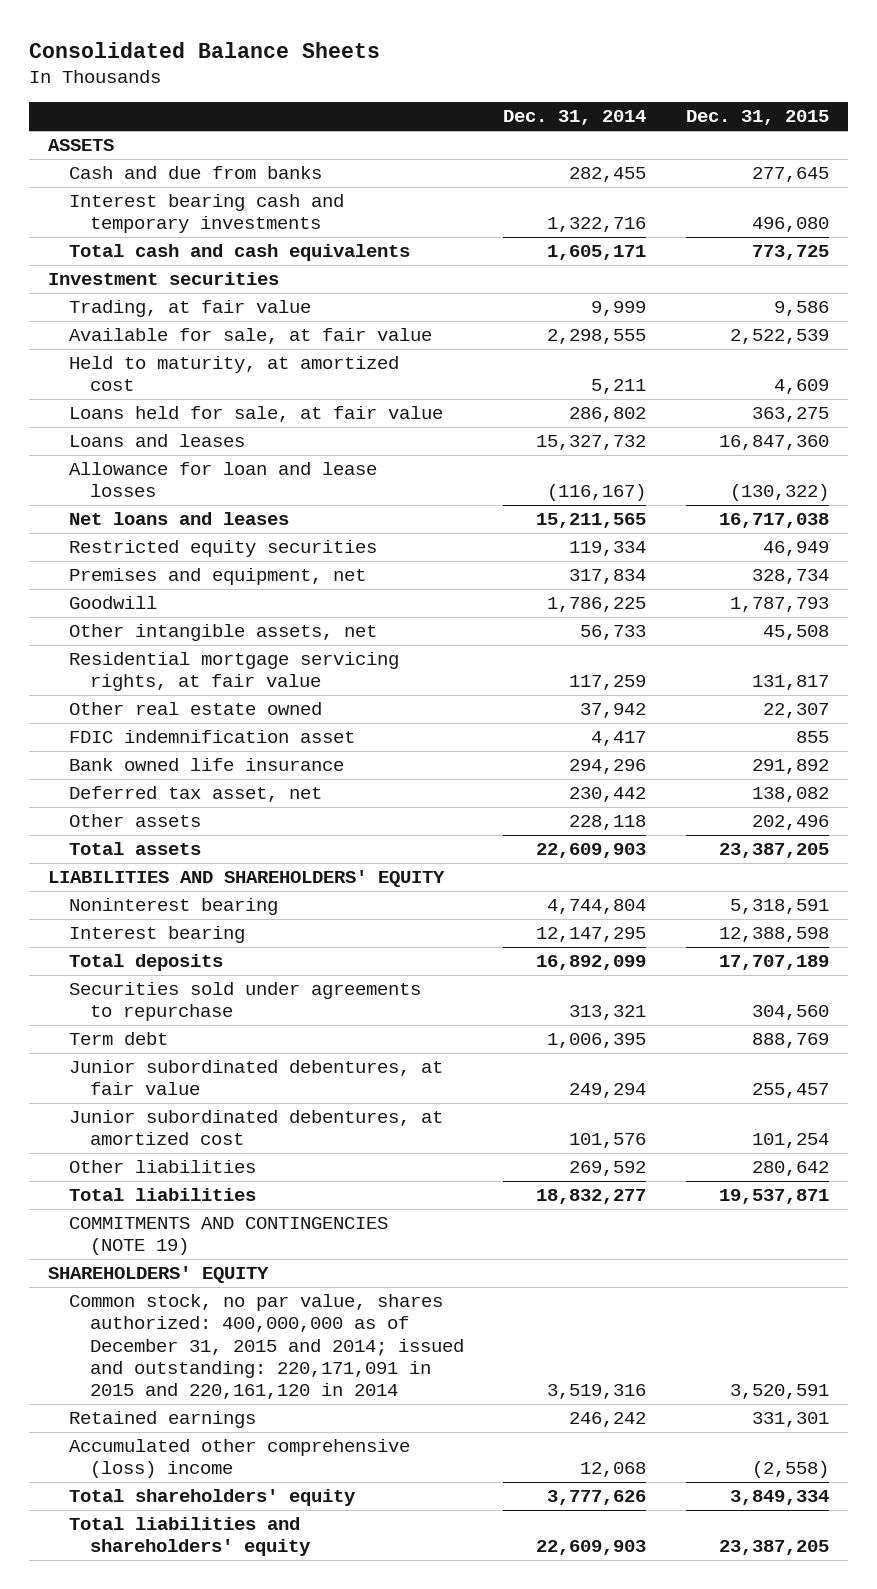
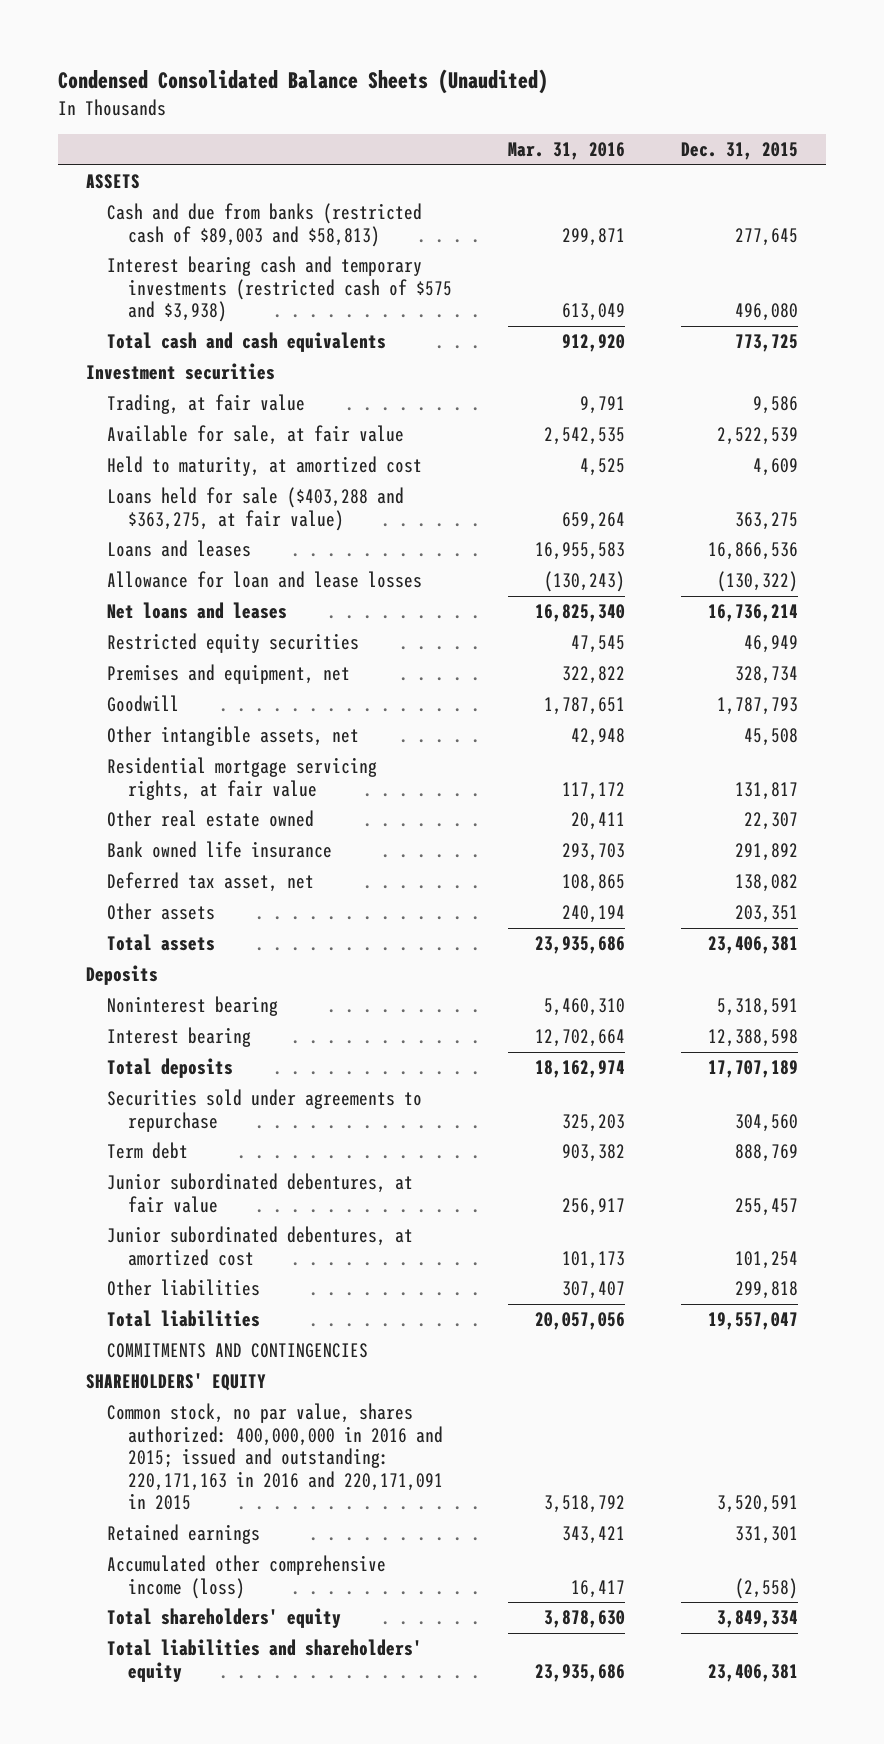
- Consolidated Balance Sheets
+ Condensed Consolidated Balance Sheets (Unaudited)
- | Dec. 31, 2014 | Dec. 31, 2015
+ | Mar. 31, 2016 | Dec. 31, 2015
- Cash and due from banks | 282,455 | 277,645
- Interest bearing cash and temporary investments | 1,322,716 | 496,080
+ Cash and due from banks (restricted cash of $89,003 and $58,813) | 299,871 | 277,645
+ Interest bearing cash and temporary investments (restricted cash of $575 and $3,938) | 613,049 | 496,080
- Loans held for sale, at fair value | 286,802 | 363,275
- Loans and leases | 15,327,732 | 16,847,360
+ Loans held for sale ($403,288 and $363,275, at fair value) | 659,264 | 363,275
+ Loans and leases | 16,955,583 | 16,866,536
- Net loans and leases | 15,211,565 | 16,717,038
+ Net loans and leases | 16,825,340 | 16,736,214
- FDIC indemnification asset | 4,417 | 855
- Other assets | 228,118 | 202,496
- Total assets | 22,609,903 | 23,387,205
- LIABILITIES AND SHAREHOLDERS' EQUITY
+ Other assets | 240,194 | 203,351
+ Total assets | 23,935,686 | 23,406,381
+ Deposits
- Other liabilities | 269,592 | 280,642
- Total liabilities | 18,832,277 | 19,537,871
- COMMITMENTS AND CONTINGENCIES (NOTE 19)
+ Other liabilities | 307,407 | 299,818
+ Total liabilities | 20,057,056 | 19,557,047
+ COMMITMENTS AND CONTINGENCIES
- Common stock, no par value, shares authorized: 400,000,000 as of December 31, 2015 and 2014; issued and outstanding: 220,171,091 in 2015 and 220,161,120 in 2014 | 3,519,316 | 3,520,591
+ Common stock, no par value, shares authorized: 400,000,000 in 2016 and 2015; issued and outstanding: 220,171,163 in 2016 and 220,171,091 in 2015 | 3,518,792 | 3,520,591
- Accumulated other comprehensive (loss) income | 12,068 | (2,558)
+ Accumulated other comprehensive income (loss) | 16,417 | (2,558)
- Total liabilities and shareholders' equity | 22,609,903 | 23,387,205
+ Total liabilities and shareholders' equity | 23,935,686 | 23,406,381

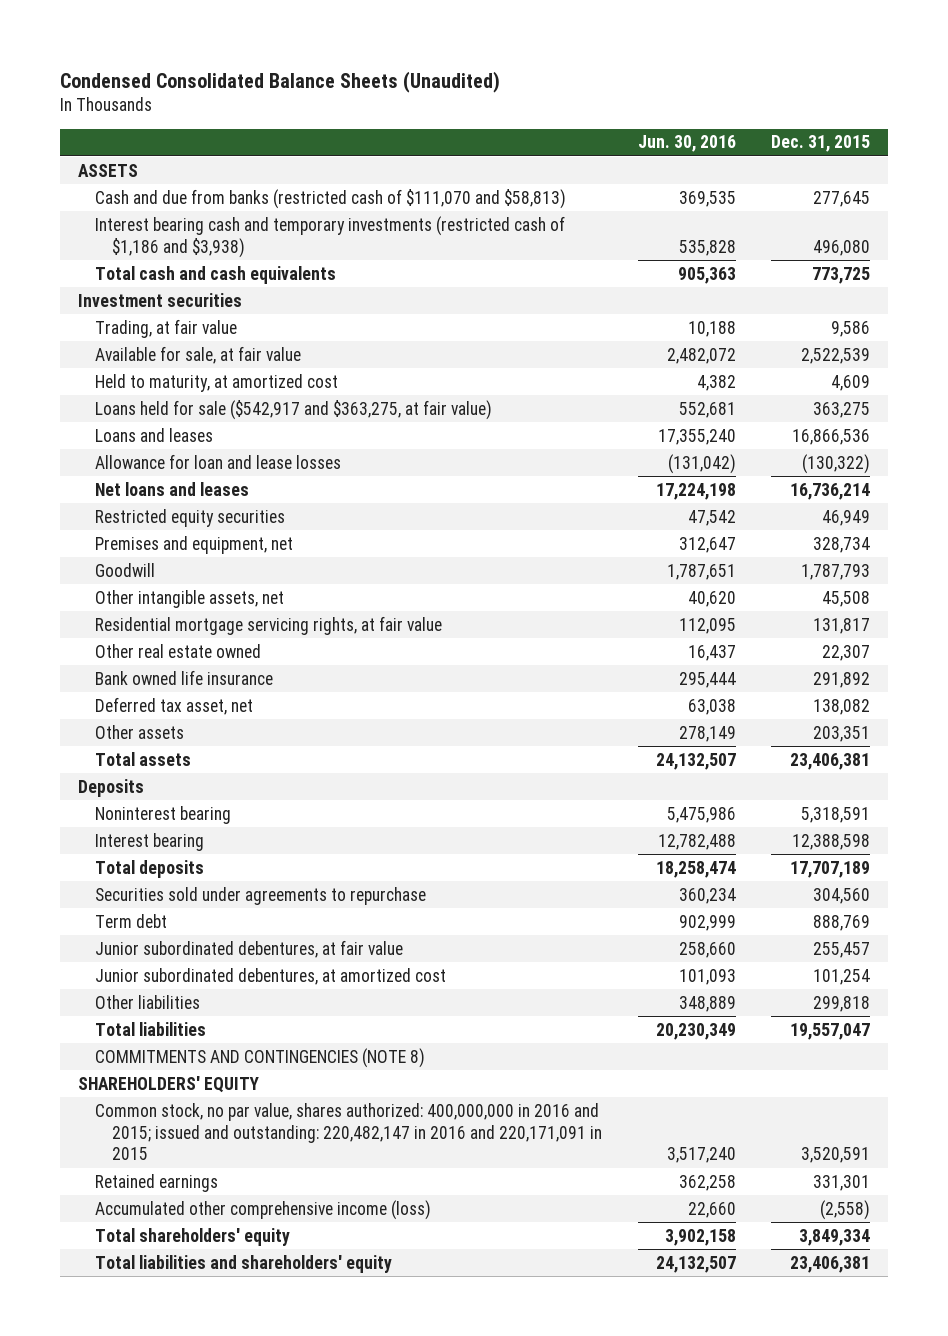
- | Mar. 31, 2016 | Dec. 31, 2015
+ | Jun. 30, 2016 | Dec. 31, 2015
- Cash and due from banks (restricted cash of $89,003 and $58,813) | 299,871 | 277,645
- Interest bearing cash and temporary investments (restricted cash of $575 and $3,938) | 613,049 | 496,080
+ Cash and due from banks (restricted cash of $111,070 and $58,813) | 369,535 | 277,645
+ Interest bearing cash and temporary investments (restricted cash of $1,186 and $3,938) | 535,828 | 496,080
- Loans held for sale ($403,288 and $363,275, at fair value) | 659,264 | 363,275
+ Loans held for sale ($542,917 and $363,275, at fair value) | 552,681 | 363,275
- COMMITMENTS AND CONTINGENCIES
+ COMMITMENTS AND CONTINGENCIES (NOTE 8)
- Common stock, no par value, shares authorized: 400,000,000 in 2016 and 2015; issued and outstanding: 220,171,163 in 2016 and 220,171,091 in 2015 | 3,518,792 | 3,520,591
+ Common stock, no par value, shares authorized: 400,000,000 in 2016 and 2015; issued and outstanding: 220,482,147 in 2016 and 220,171,091 in 2015 | 3,517,240 | 3,520,591

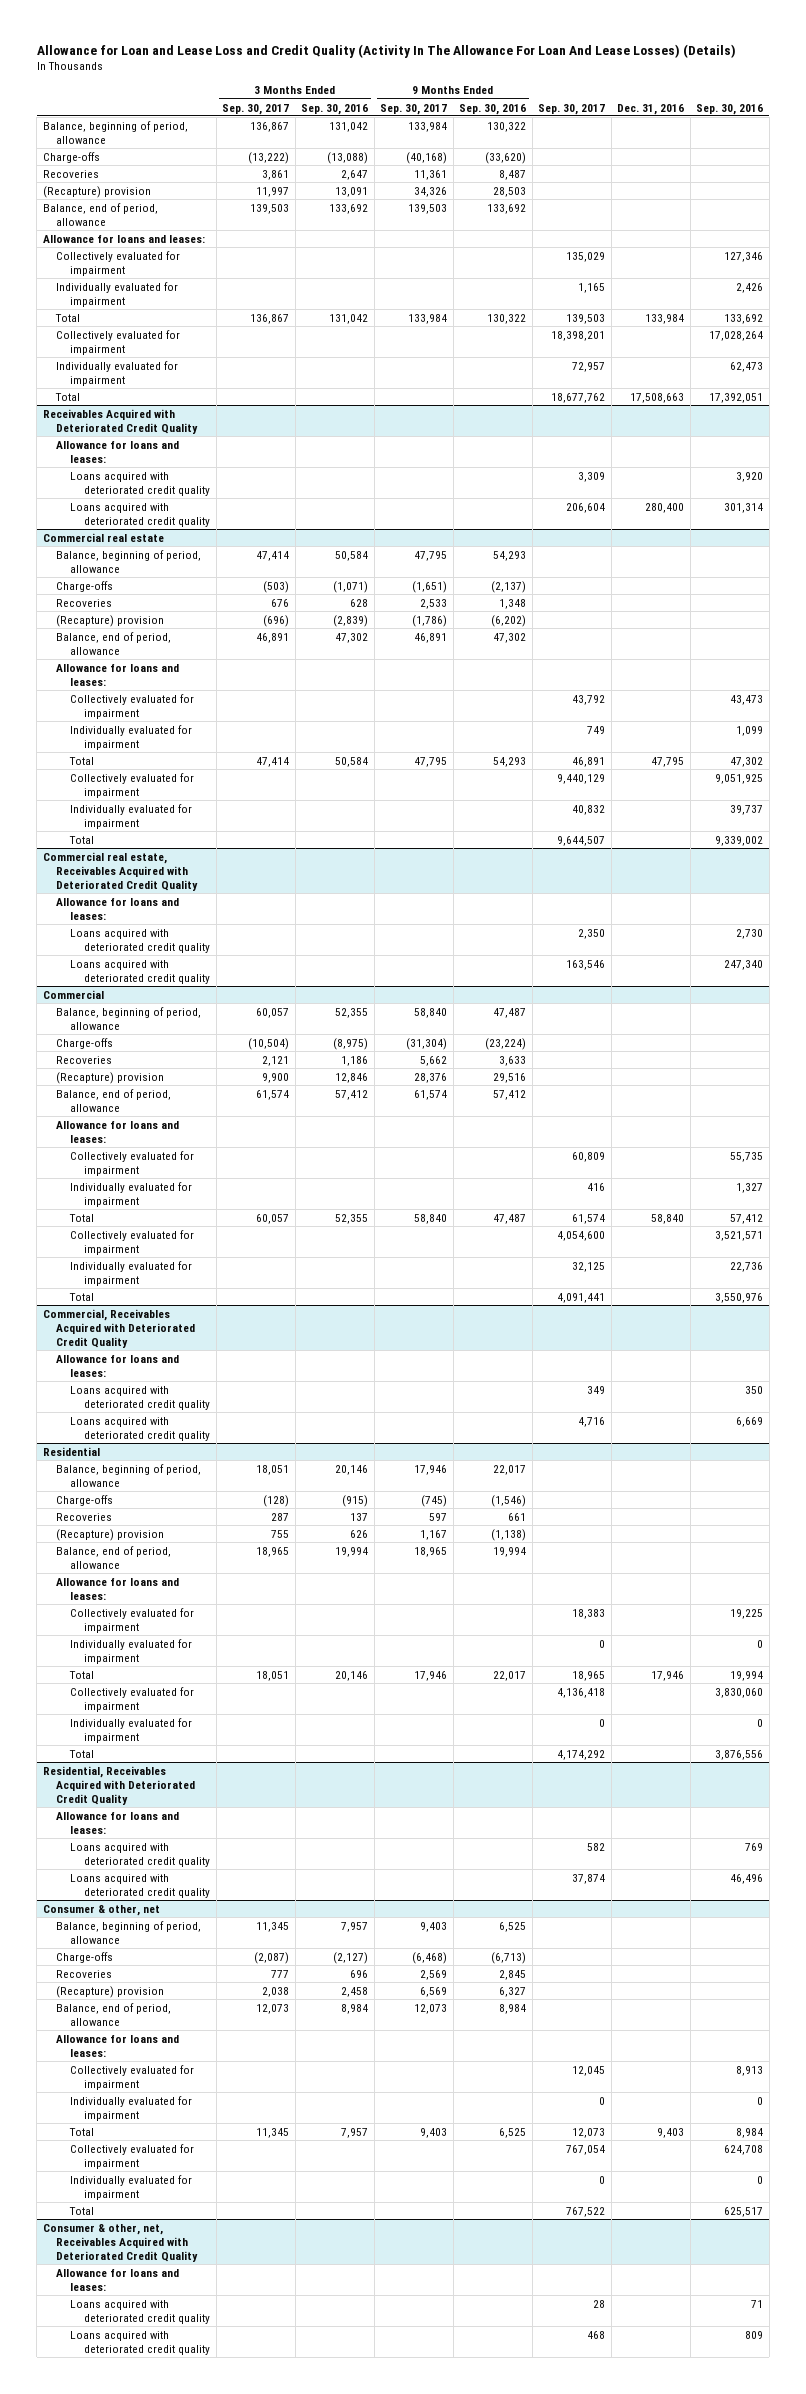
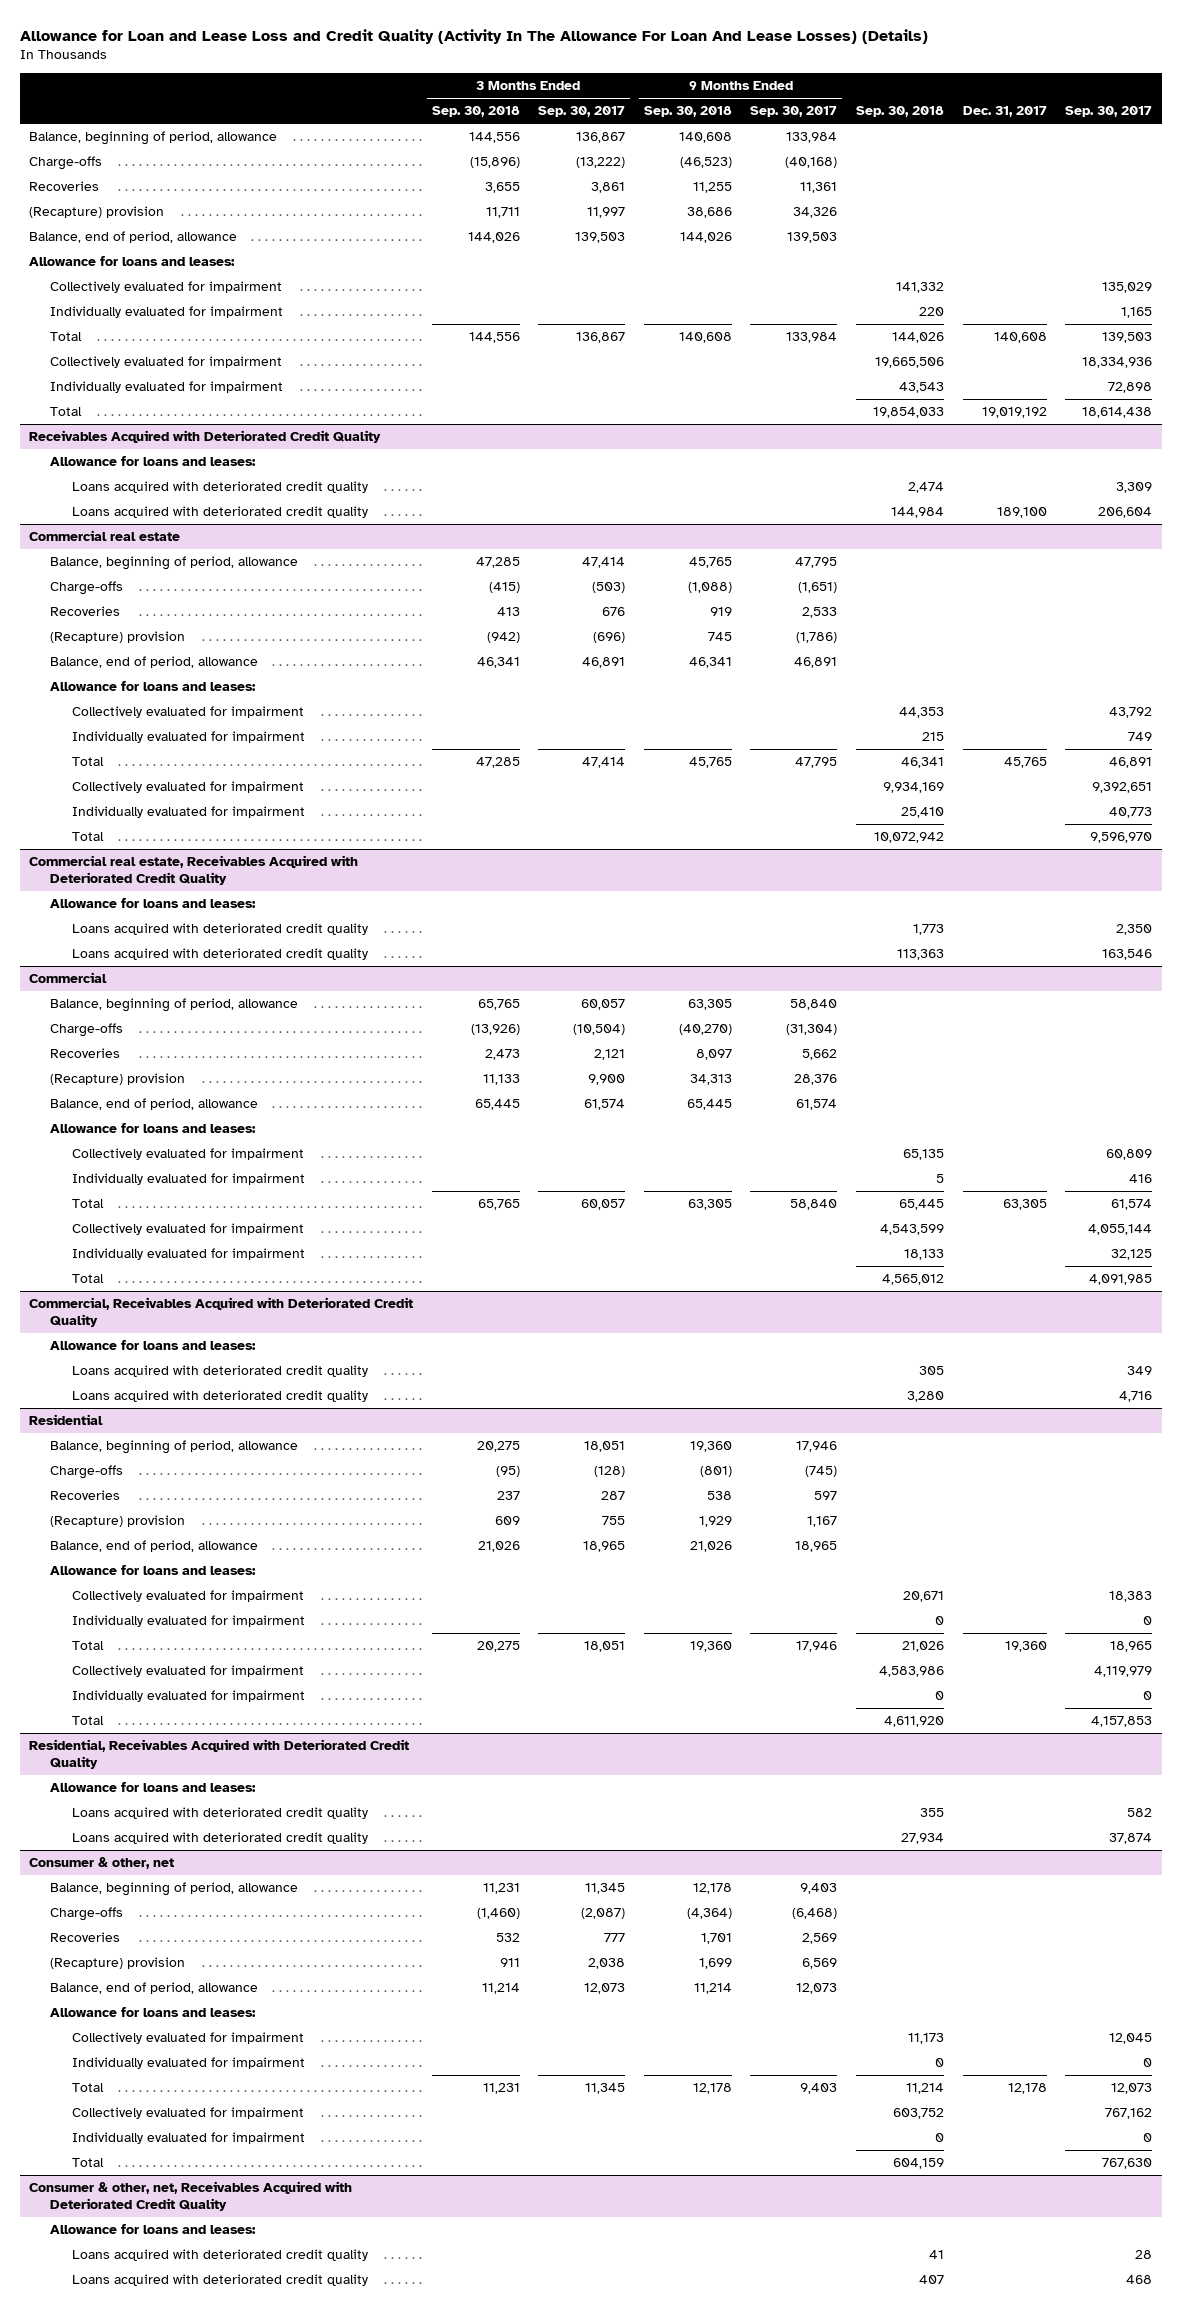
- | 3 Months Ended Sep. 30, 2017 | 3 Months Ended Sep. 30, 2016 | 9 Months Ended Sep. 30, 2017 | 9 Months Ended Sep. 30, 2016 | Sep. 30, 2017 | Dec. 31, 2016 | Sep. 30, 2016
+ | 3 Months Ended Sep. 30, 2018 | 3 Months Ended Sep. 30, 2017 | 9 Months Ended Sep. 30, 2018 | 9 Months Ended Sep. 30, 2017 | Sep. 30, 2018 | Dec. 31, 2017 | Sep. 30, 2017
- Collectively evaluated for impairment | | | | | 18,398,201 | | 17,028,264
- Individually evaluated for impairment | | | | | 72,957 | | 62,473
- Total | | | | | 18,677,762 | 17,508,663 | 17,392,051
+ Collectively evaluated for impairment | | | | | 19,665,506 | | 18,334,936
+ Individually evaluated for impairment | | | | | 43,543 | | 72,898
+ Total | | | | | 19,854,033 | 19,019,192 | 18,614,438
@ Commercial real estate
- Collectively evaluated for impairment | | | | | 9,440,129 | | 9,051,925
- Individually evaluated for impairment | | | | | 40,832 | | 39,737
- Total | | | | | 9,644,507 | | 9,339,002
+ Collectively evaluated for impairment | | | | | 9,934,169 | | 9,392,651
+ Individually evaluated for impairment | | | | | 25,410 | | 40,773
+ Total | | | | | 10,072,942 | | 9,596,970
@ Commercial
- Collectively evaluated for impairment | | | | | 4,054,600 | | 3,521,571
+ Collectively evaluated for impairment | | | | | 4,543,599 | | 4,055,144
- Total | | | | | 4,091,441 | | 3,550,976
+ Total | | | | | 4,565,012 | | 4,091,985
@ Residential
- Collectively evaluated for impairment | | | | | 4,136,418 | | 3,830,060
+ Collectively evaluated for impairment | | | | | 4,583,986 | | 4,119,979
- Total | | | | | 4,174,292 | | 3,876,556
+ Total | | | | | 4,611,920 | | 4,157,853
@ Consumer & other, net
- Collectively evaluated for impairment | | | | | 767,054 | | 624,708
+ Collectively evaluated for impairment | | | | | 603,752 | | 767,162
- Total | | | | | 767,522 | | 625,517
+ Total | | | | | 604,159 | | 767,630

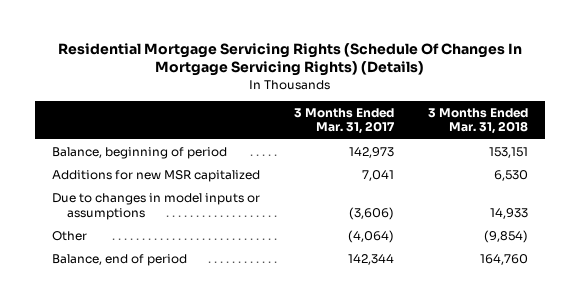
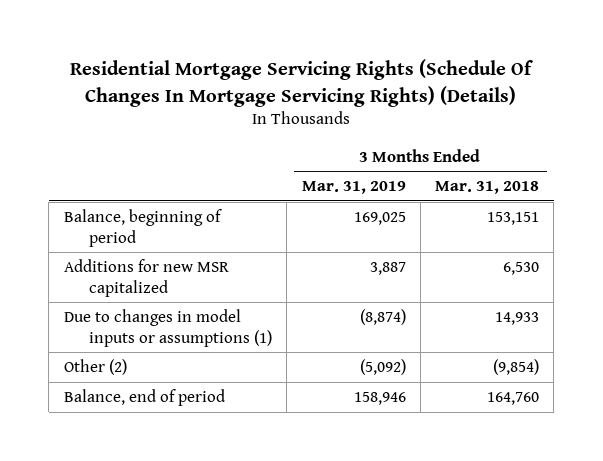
- | 3 Months Ended Mar. 31, 2017 | 3 Months Ended Mar. 31, 2018
+ | 3 Months Ended Mar. 31, 2019 | 3 Months Ended Mar. 31, 2018
- Due to changes in model inputs or assumptions | (3,606) | 14,933
- Other | (4,064) | (9,854)
+ Due to changes in model inputs or assumptions (1) | (8,874) | 14,933
+ Other (2) | (5,092) | (9,854)

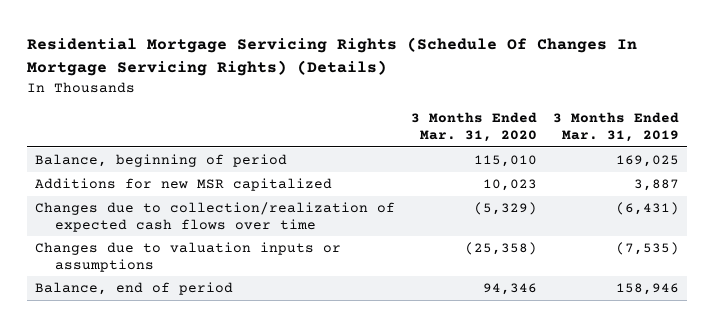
- | 3 Months Ended Mar. 31, 2019 | 3 Months Ended Mar. 31, 2018
+ | 3 Months Ended Mar. 31, 2020 | 3 Months Ended Mar. 31, 2019
- Due to changes in model inputs or assumptions (1) | (8,874) | 14,933
- Other (2) | (5,092) | (9,854)
+ Changes due to collection/realization of expected cash flows over time | (5,329) | (6,431)
+ Changes due to valuation inputs or assumptions | (25,358) | (7,535)

